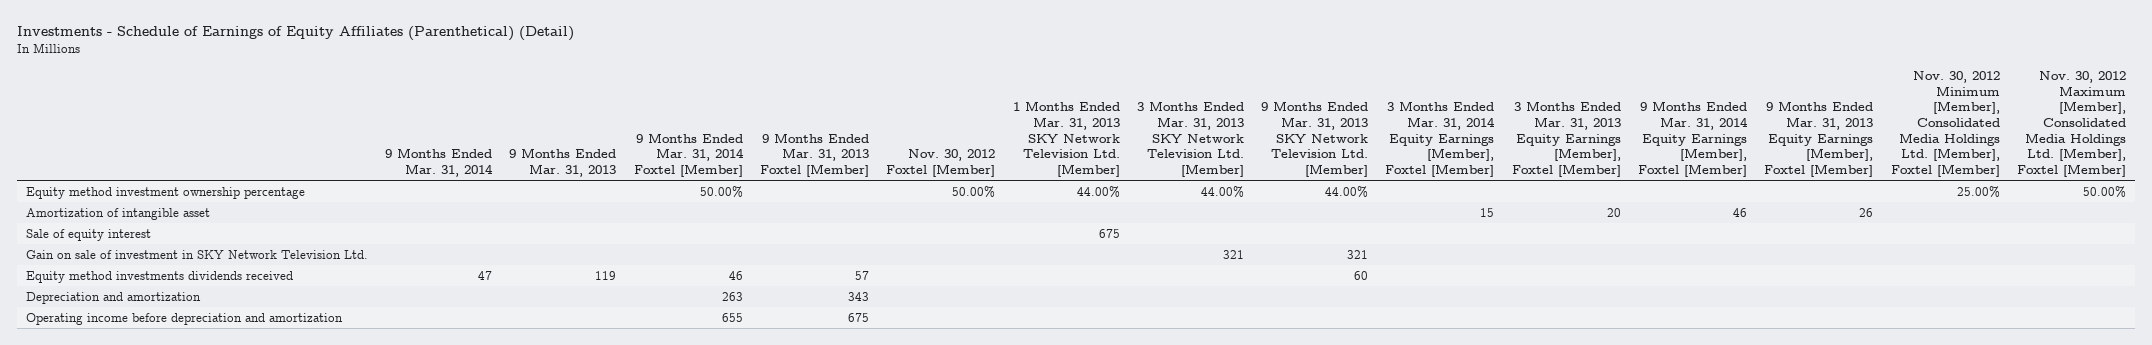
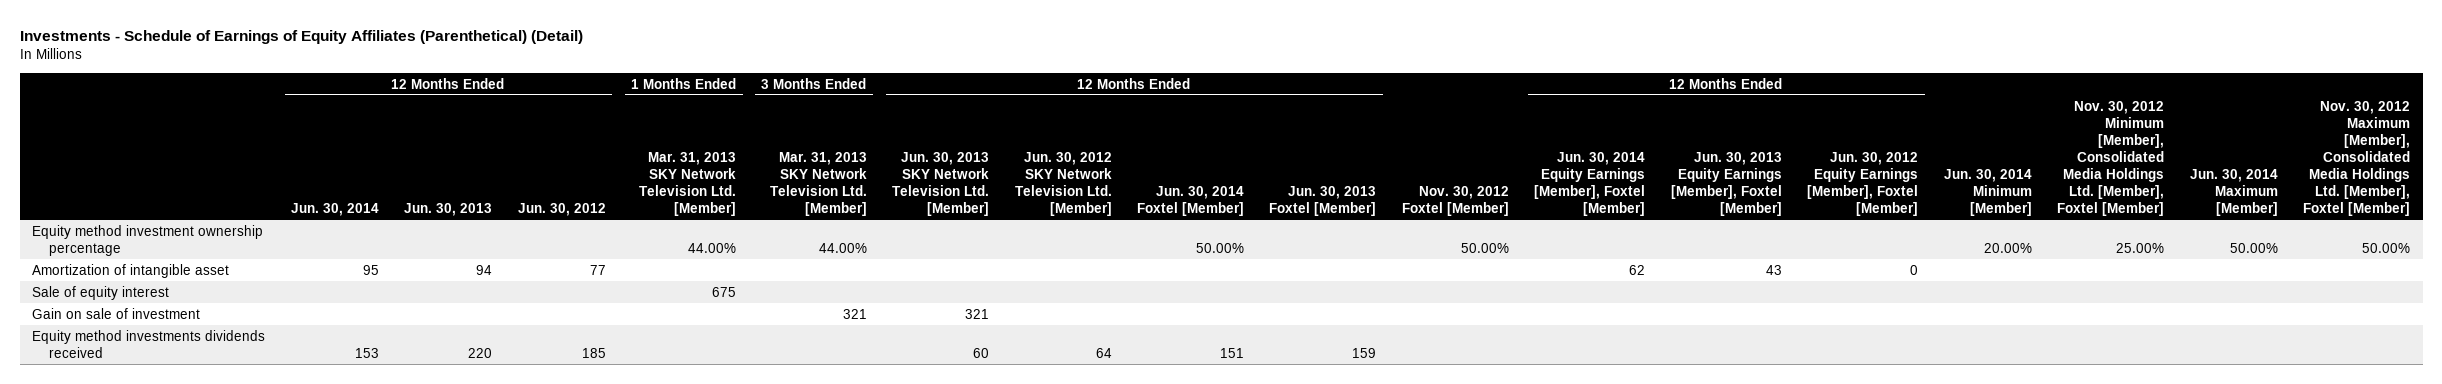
- | 9 Months Ended Mar. 31, 2014 | 9 Months Ended Mar. 31, 2013 | 9 Months Ended Mar. 31, 2014 Foxtel [Member] | 9 Months Ended Mar. 31, 2013 Foxtel [Member] | Nov. 30, 2012 Foxtel [Member] | 1 Months Ended Mar. 31, 2013 SKY Network Television Ltd. [Member] | 3 Months Ended Mar. 31, 2013 SKY Network Television Ltd. [Member] | 9 Months Ended Mar. 31, 2013 SKY Network Television Ltd. [Member] | 3 Months Ended Mar. 31, 2014 Equity Earnings [Member], Foxtel [Member] | 3 Months Ended Mar. 31, 2013 Equity Earnings [Member], Foxtel [Member] | 9 Months Ended Mar. 31, 2014 Equity Earnings [Member], Foxtel [Member] | 9 Months Ended Mar. 31, 2013 Equity Earnings [Member], Foxtel [Member] | Nov. 30, 2012 Minimum [Member], Consolidated Media Holdings Ltd. [Member], Foxtel [Member] | Nov. 30, 2012 Maximum [Member], Consolidated Media Holdings Ltd. [Member], Foxtel [Member]
+ | 12 Months Ended Jun. 30, 2014 | 12 Months Ended Jun. 30, 2013 | 12 Months Ended Jun. 30, 2012 | 1 Months Ended Mar. 31, 2013 SKY Network Television Ltd. [Member] | 3 Months Ended Mar. 31, 2013 SKY Network Television Ltd. [Member] | 12 Months Ended Jun. 30, 2013 SKY Network Television Ltd. [Member] | 12 Months Ended Jun. 30, 2012 SKY Network Television Ltd. [Member] | 12 Months Ended Jun. 30, 2014 Foxtel [Member] | 12 Months Ended Jun. 30, 2013 Foxtel [Member] | Nov. 30, 2012 Foxtel [Member] | 12 Months Ended Jun. 30, 2014 Equity Earnings [Member], Foxtel [Member] | 12 Months Ended Jun. 30, 2013 Equity Earnings [Member], Foxtel [Member] | 12 Months Ended Jun. 30, 2012 Equity Earnings [Member], Foxtel [Member] | Jun. 30, 2014 Minimum [Member] | Nov. 30, 2012 Minimum [Member], Consolidated Media Holdings Ltd. [Member], Foxtel [Member] | Jun. 30, 2014 Maximum [Member] | Nov. 30, 2012 Maximum [Member], Consolidated Media Holdings Ltd. [Member], Foxtel [Member]
- Gain on sale of investment in SKY Network Television Ltd. | | | | | | | 321 | 321 | | | | | |
+ Gain on sale of investment | | | | | 321 | 321 | | | | | | | | | | |
- Depreciation and amortization | | | 263 | 343 | | | | | | | | | |
- Operating income before depreciation and amortization | | | 655 | 675 | | | | | | | | | |

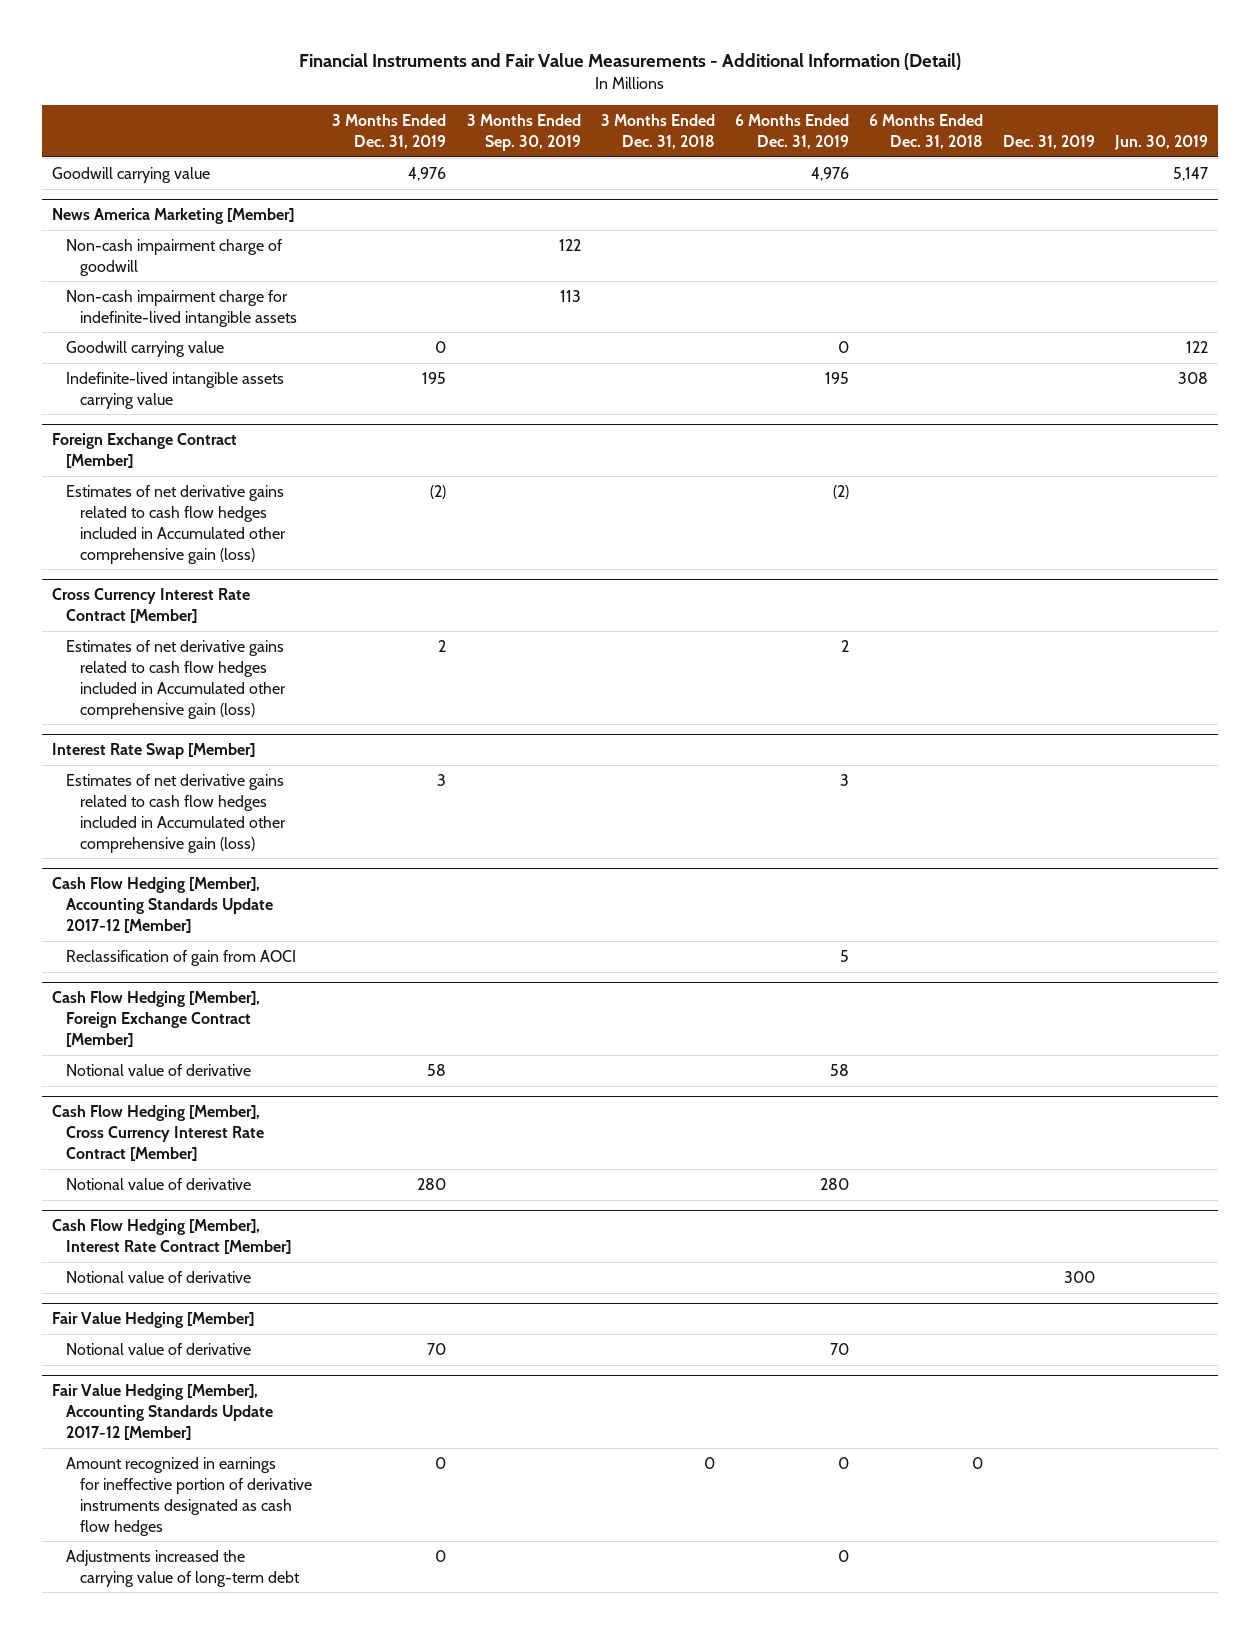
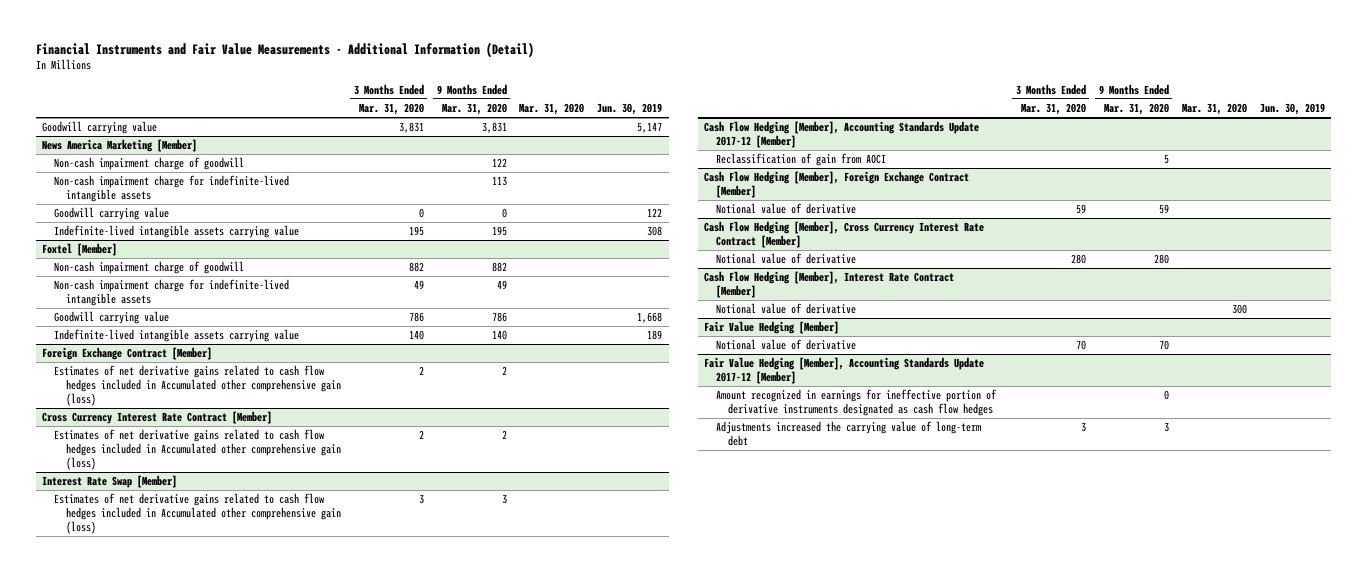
- | 3 Months Ended Dec. 31, 2019 | 3 Months Ended Sep. 30, 2019 | 3 Months Ended Dec. 31, 2018 | 6 Months Ended Dec. 31, 2019 | 6 Months Ended Dec. 31, 2018 | Dec. 31, 2019 | Jun. 30, 2019
+ | 3 Months Ended Mar. 31, 2020 | 9 Months Ended Mar. 31, 2020 | Mar. 31, 2020 | Jun. 30, 2019
+ Foxtel [Member]
+ Non-cash impairment charge of goodwill | 882 | 882 | |
+ Non-cash impairment charge for indefinite-lived intangible assets | 49 | 49 | |
+ Goodwill carrying value | 786 | 786 | | 1,668
+ Indefinite-lived intangible assets carrying value | 140 | 140 | | 189

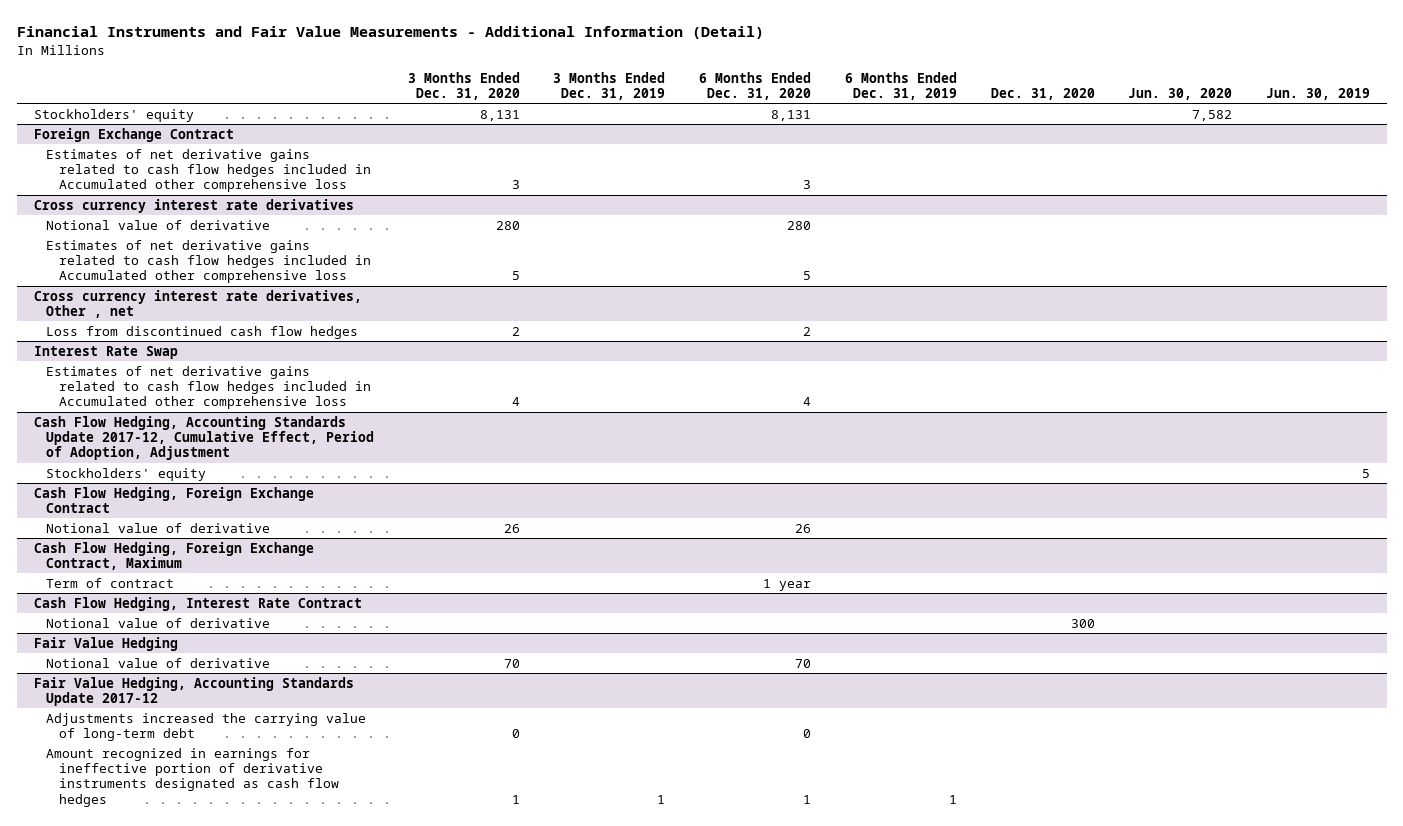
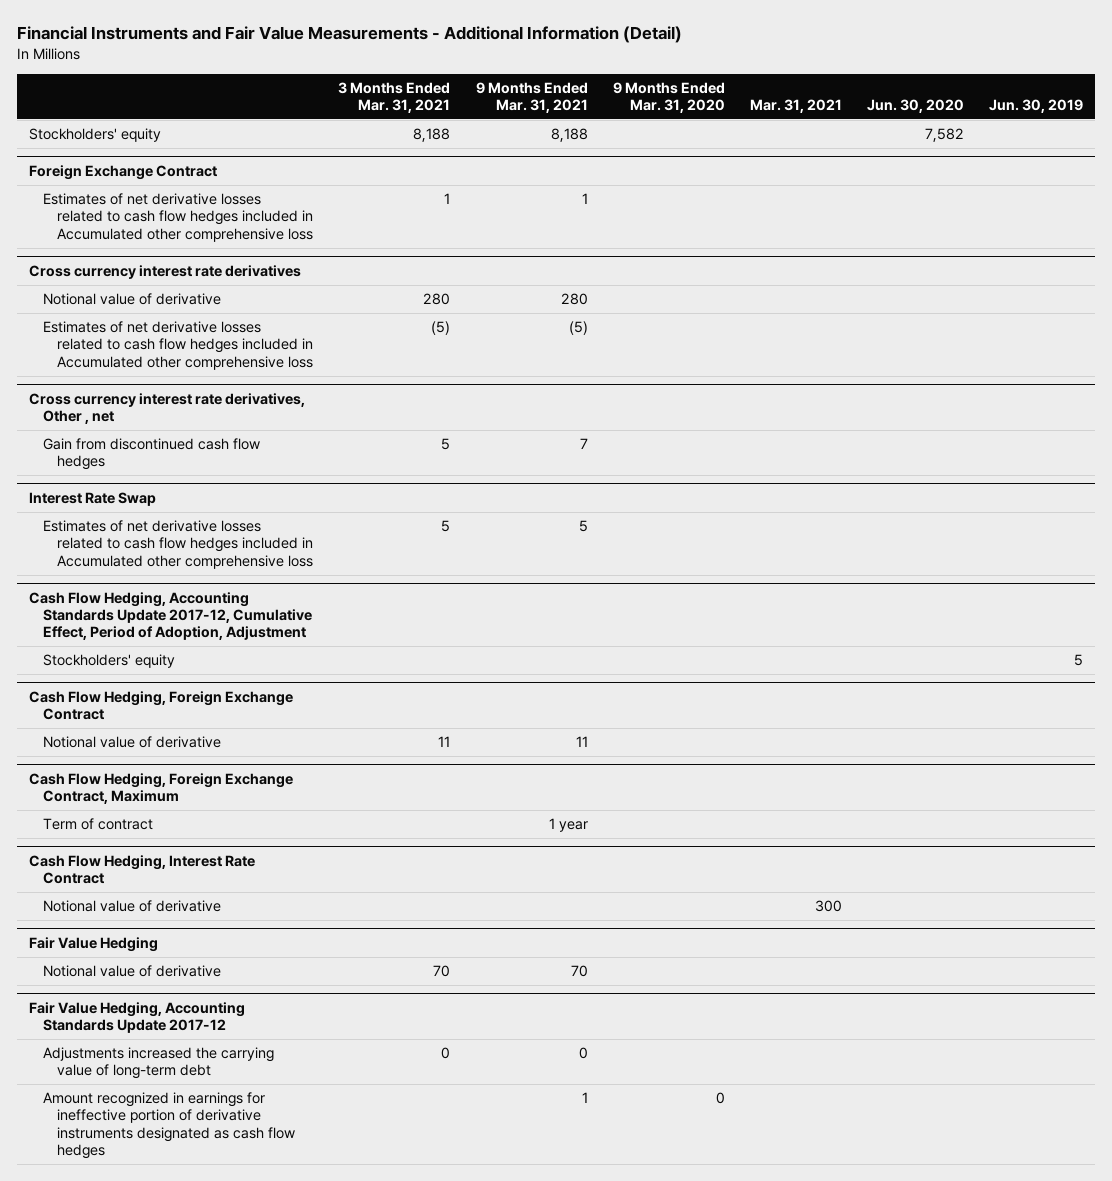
- | 3 Months Ended Dec. 31, 2020 | 3 Months Ended Dec. 31, 2019 | 6 Months Ended Dec. 31, 2020 | 6 Months Ended Dec. 31, 2019 | Dec. 31, 2020 | Jun. 30, 2020 | Jun. 30, 2019
+ | 3 Months Ended Mar. 31, 2021 | 9 Months Ended Mar. 31, 2021 | 9 Months Ended Mar. 31, 2020 | Mar. 31, 2021 | Jun. 30, 2020 | Jun. 30, 2019
@ Foreign Exchange Contract
- Estimates of net derivative gains related to cash flow hedges included in Accumulated other comprehensive loss | 3 | | 3 | | | |
+ Estimates of net derivative losses related to cash flow hedges included in Accumulated other comprehensive loss | 1 | 1 | | | |
@ Cross currency interest rate derivatives
- Estimates of net derivative gains related to cash flow hedges included in Accumulated other comprehensive loss | 5 | | 5 | | | |
+ Estimates of net derivative losses related to cash flow hedges included in Accumulated other comprehensive loss | (5) | (5) | | | |
@ Cross currency interest rate derivatives, Other , net
- Loss from discontinued cash flow hedges | 2 | | 2 | | | |
+ Gain from discontinued cash flow hedges | 5 | 7 | | | |
@ Interest Rate Swap
- Estimates of net derivative gains related to cash flow hedges included in Accumulated other comprehensive loss | 4 | | 4 | | | |
+ Estimates of net derivative losses related to cash flow hedges included in Accumulated other comprehensive loss | 5 | 5 | | | |

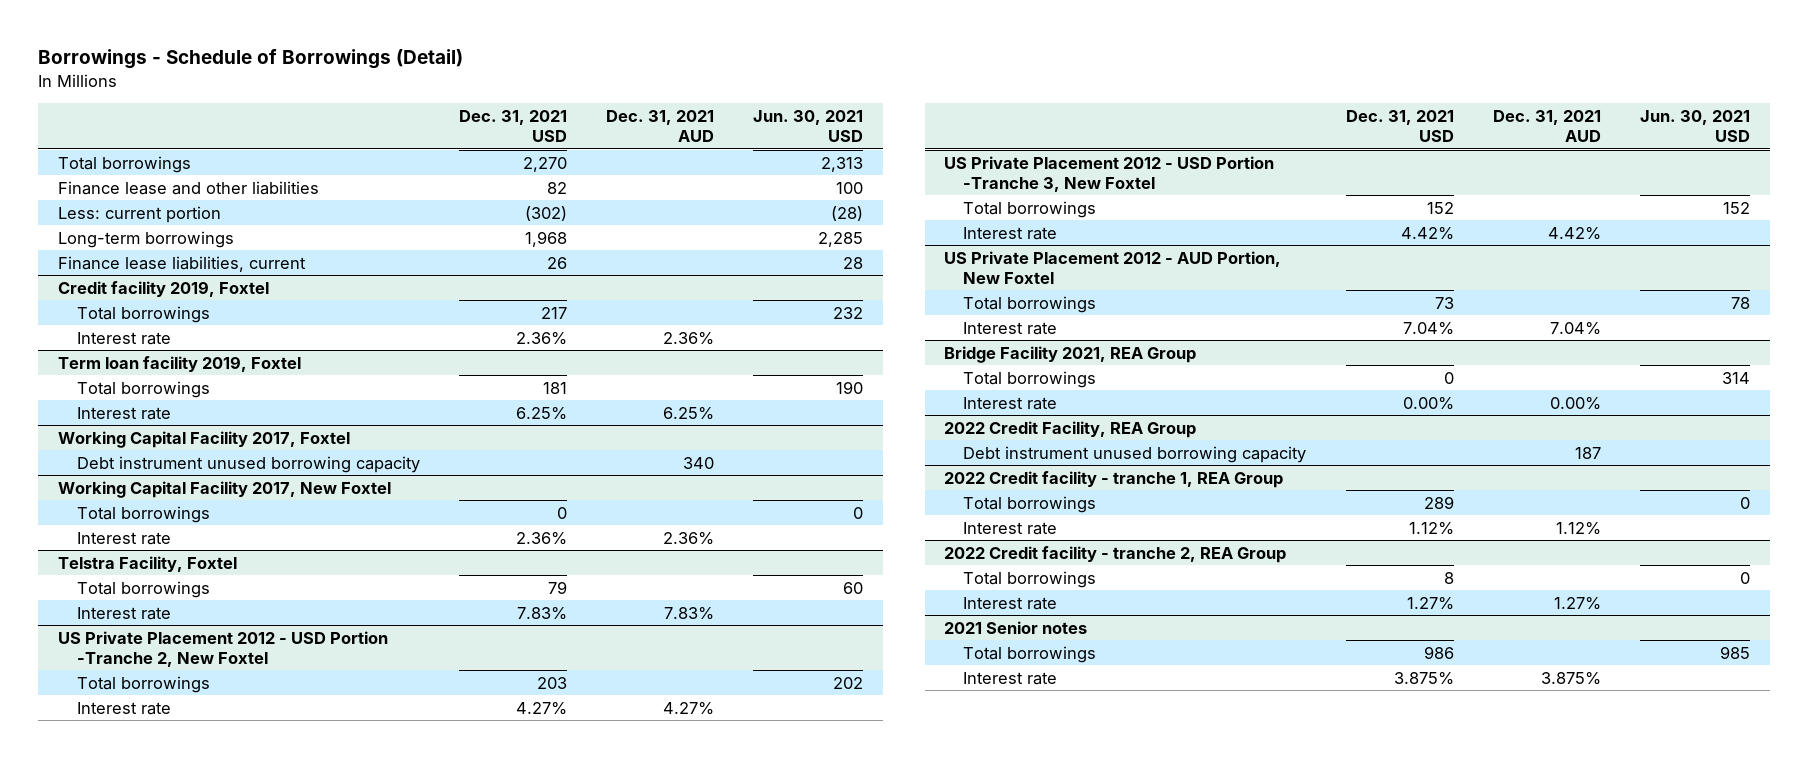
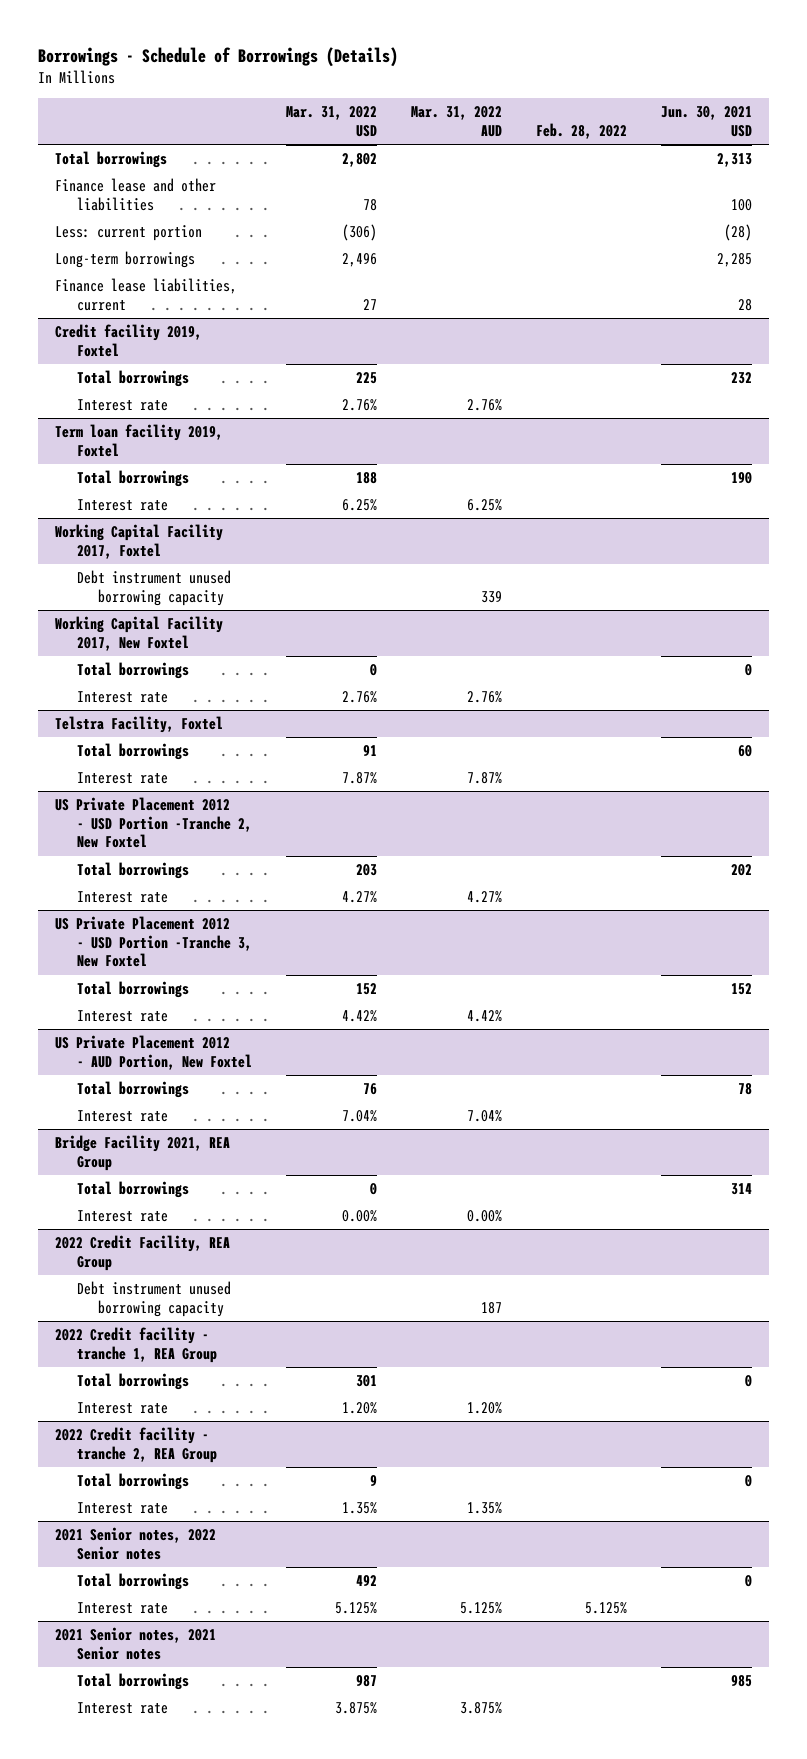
- Borrowings - Schedule of Borrowings (Detail)
+ Borrowings - Schedule of Borrowings (Details)
- | Dec. 31, 2021 USD | Dec. 31, 2021 AUD | Jun. 30, 2021 USD
+ | Mar. 31, 2022 USD | Mar. 31, 2022 AUD | Feb. 28, 2022 | Jun. 30, 2021 USD
- 2021 Senior notes
+ 2021 Senior notes, 2022 Senior notes
+ Total borrowings | 492 | | | 0
+ Interest rate | 5.125% | 5.125% | 5.125% |
+ 2021 Senior notes, 2021 Senior notes

